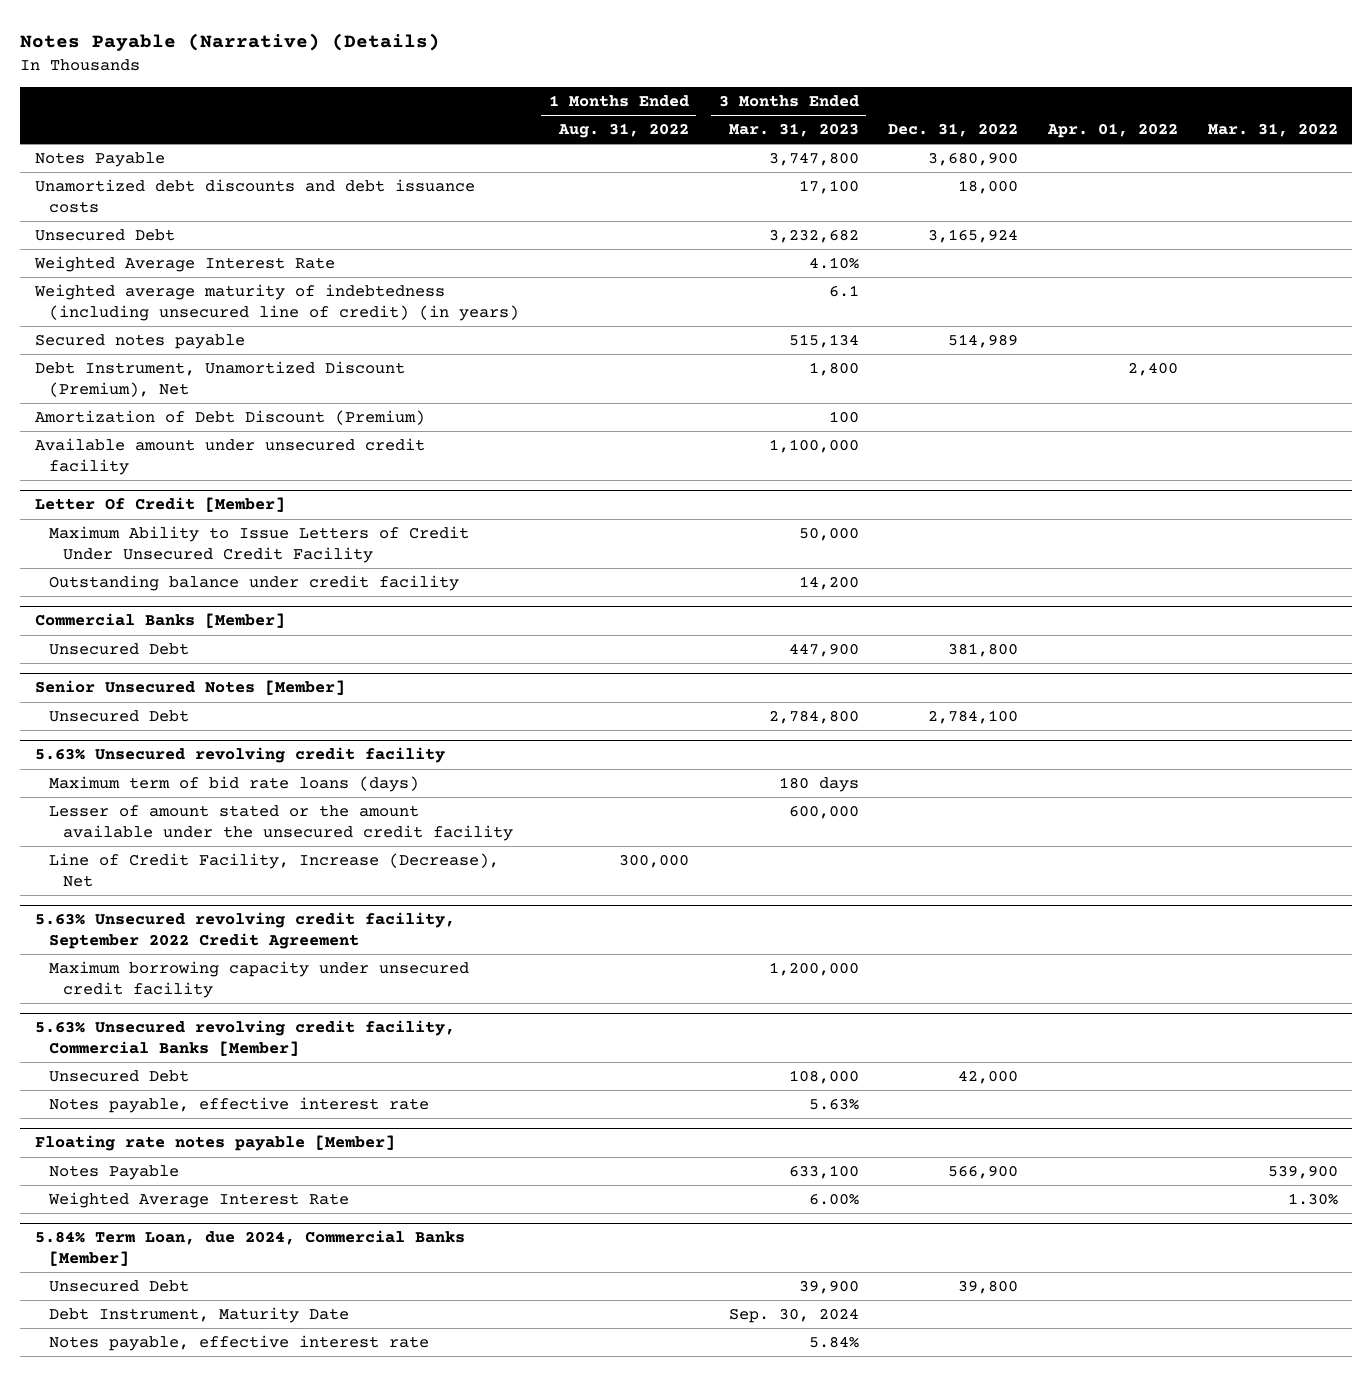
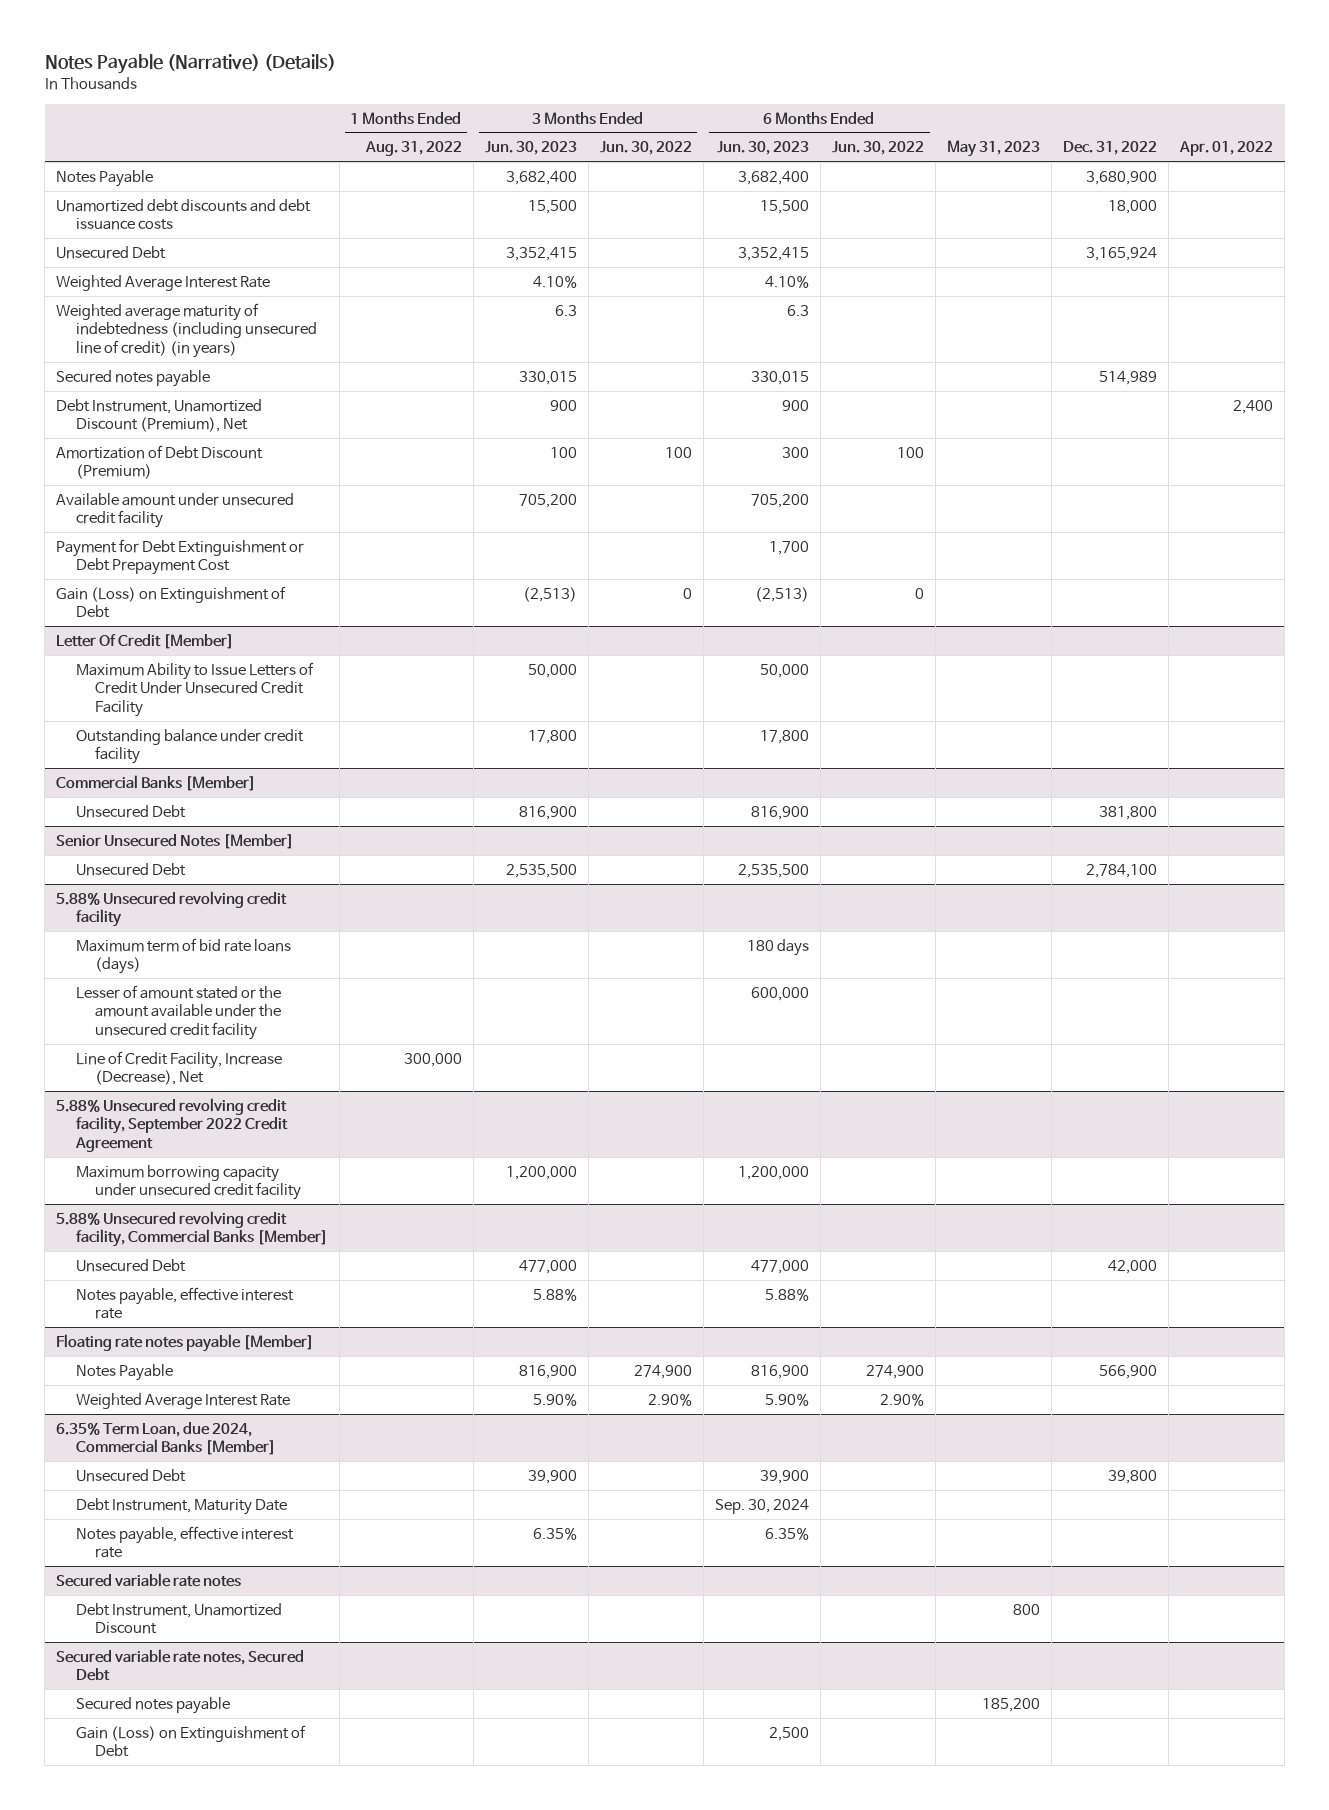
- | 1 Months Ended Aug. 31, 2022 | 3 Months Ended Mar. 31, 2023 | Dec. 31, 2022 | Apr. 01, 2022 | Mar. 31, 2022
+ | 1 Months Ended Aug. 31, 2022 | 3 Months Ended Jun. 30, 2023 | 3 Months Ended Jun. 30, 2022 | 6 Months Ended Jun. 30, 2023 | 6 Months Ended Jun. 30, 2022 | May 31, 2023 | Dec. 31, 2022 | Apr. 01, 2022
+ Payment for Debt Extinguishment or Debt Prepayment Cost | | | | 1,700 | | | |
+ Gain (Loss) on Extinguishment of Debt | | (2,513) | 0 | (2,513) | 0 | | |
- 5.63% Unsecured revolving credit facility
+ 5.88% Unsecured revolving credit facility
- 5.63% Unsecured revolving credit facility, September 2022 Credit Agreement
+ 5.88% Unsecured revolving credit facility, September 2022 Credit Agreement
- 5.63% Unsecured revolving credit facility, Commercial Banks [Member]
+ 5.88% Unsecured revolving credit facility, Commercial Banks [Member]
- 5.84% Term Loan, due 2024, Commercial Banks [Member]
+ 6.35% Term Loan, due 2024, Commercial Banks [Member]
+ Secured variable rate notes
+ Debt Instrument, Unamortized Discount | | | | | | 800 | |
+ Secured variable rate notes, Secured Debt
+ Secured notes payable | | | | | | 185,200 | |
+ Gain (Loss) on Extinguishment of Debt | | | | 2,500 | | | |

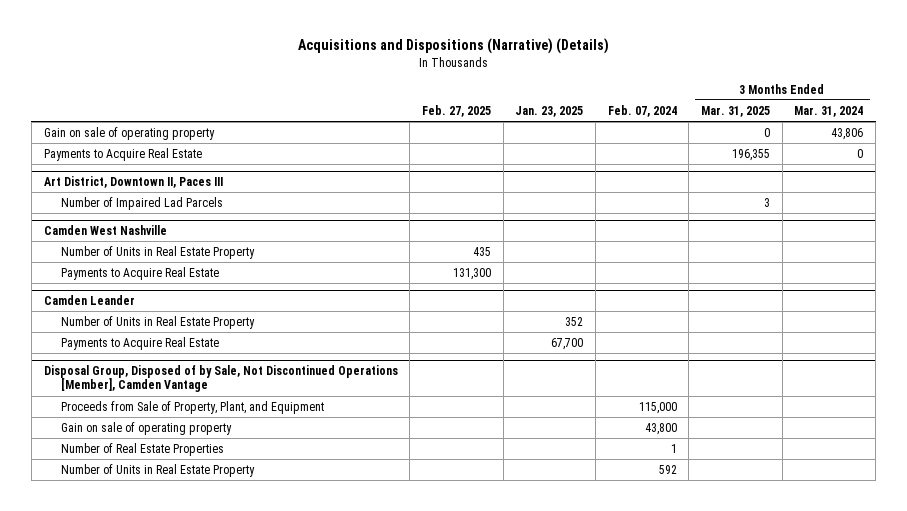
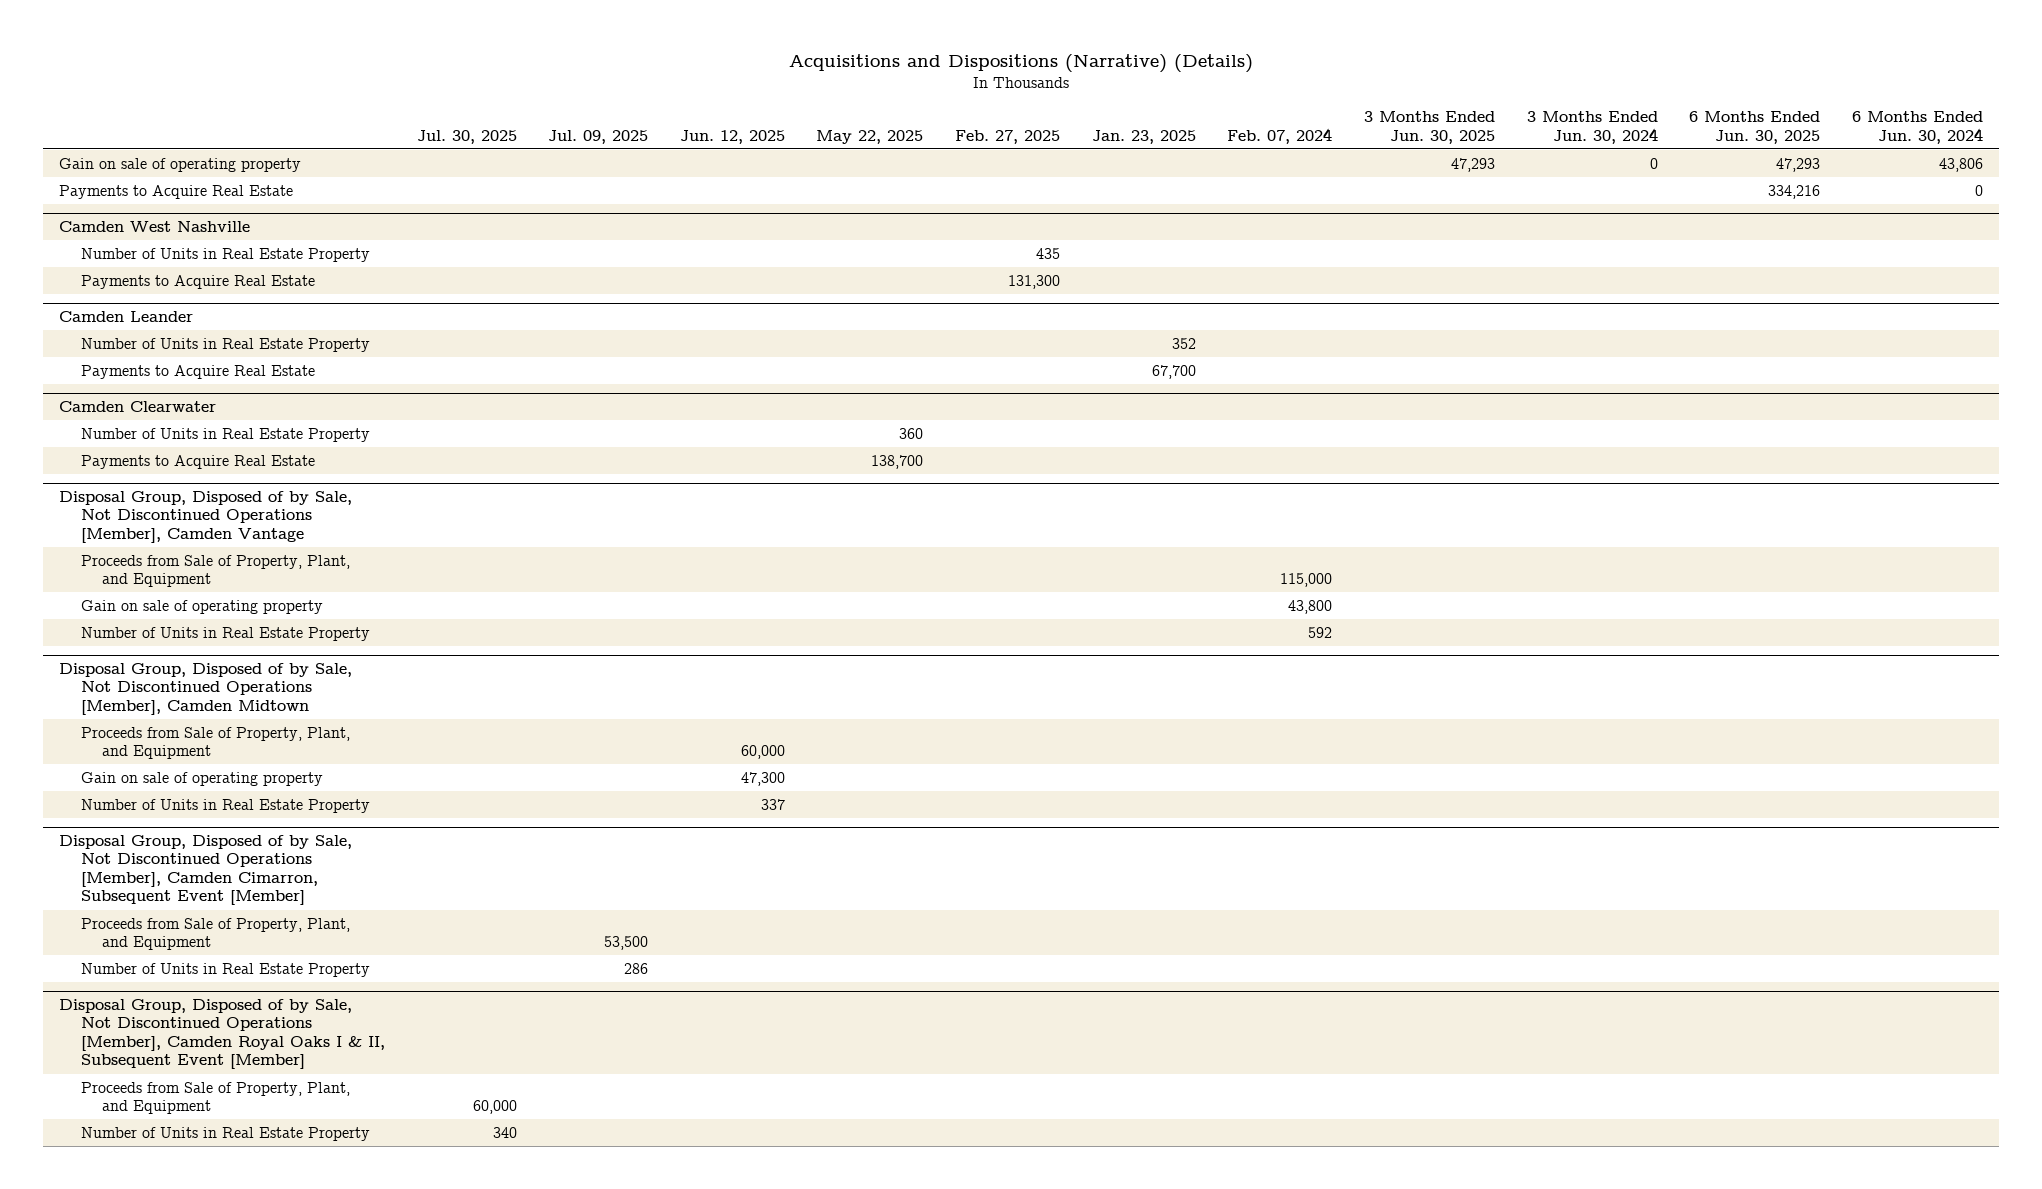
- | Feb. 27, 2025 | Jan. 23, 2025 | Feb. 07, 2024 | 3 Months Ended Mar. 31, 2025 | 3 Months Ended Mar. 31, 2024
+ | Jul. 30, 2025 | Jul. 09, 2025 | Jun. 12, 2025 | May 22, 2025 | Feb. 27, 2025 | Jan. 23, 2025 | Feb. 07, 2024 | 3 Months Ended Jun. 30, 2025 | 3 Months Ended Jun. 30, 2024 | 6 Months Ended Jun. 30, 2025 | 6 Months Ended Jun. 30, 2024
- Art District, Downtown II, Paces III
- Number of Impaired Lad Parcels | | | | 3 |
+ Camden Clearwater
+ Number of Units in Real Estate Property | | | | 360 | | | | | | |
+ Payments to Acquire Real Estate | | | | 138,700 | | | | | | |
@ Disposal Group, Disposed of by Sale, Not Discontinued Operations [Member], Camden Vantage
- Number of Real Estate Properties | | | 1 | |
+ Disposal Group, Disposed of by Sale, Not Discontinued Operations [Member], Camden Midtown
+ Proceeds from Sale of Property, Plant, and Equipment | | | 60,000 | | | | | | | |
+ Gain on sale of operating property | | | 47,300 | | | | | | | |
+ Number of Units in Real Estate Property | | | 337 | | | | | | | |
+ Disposal Group, Disposed of by Sale, Not Discontinued Operations [Member], Camden Cimarron, Subsequent Event [Member]
+ Proceeds from Sale of Property, Plant, and Equipment | | 53,500 | | | | | | | | |
+ Number of Units in Real Estate Property | | 286 | | | | | | | | |
+ Disposal Group, Disposed of by Sale, Not Discontinued Operations [Member], Camden Royal Oaks I & II, Subsequent Event [Member]
+ Proceeds from Sale of Property, Plant, and Equipment | 60,000 | | | | | | | | | |
+ Number of Units in Real Estate Property | 340 | | | | | | | | | |

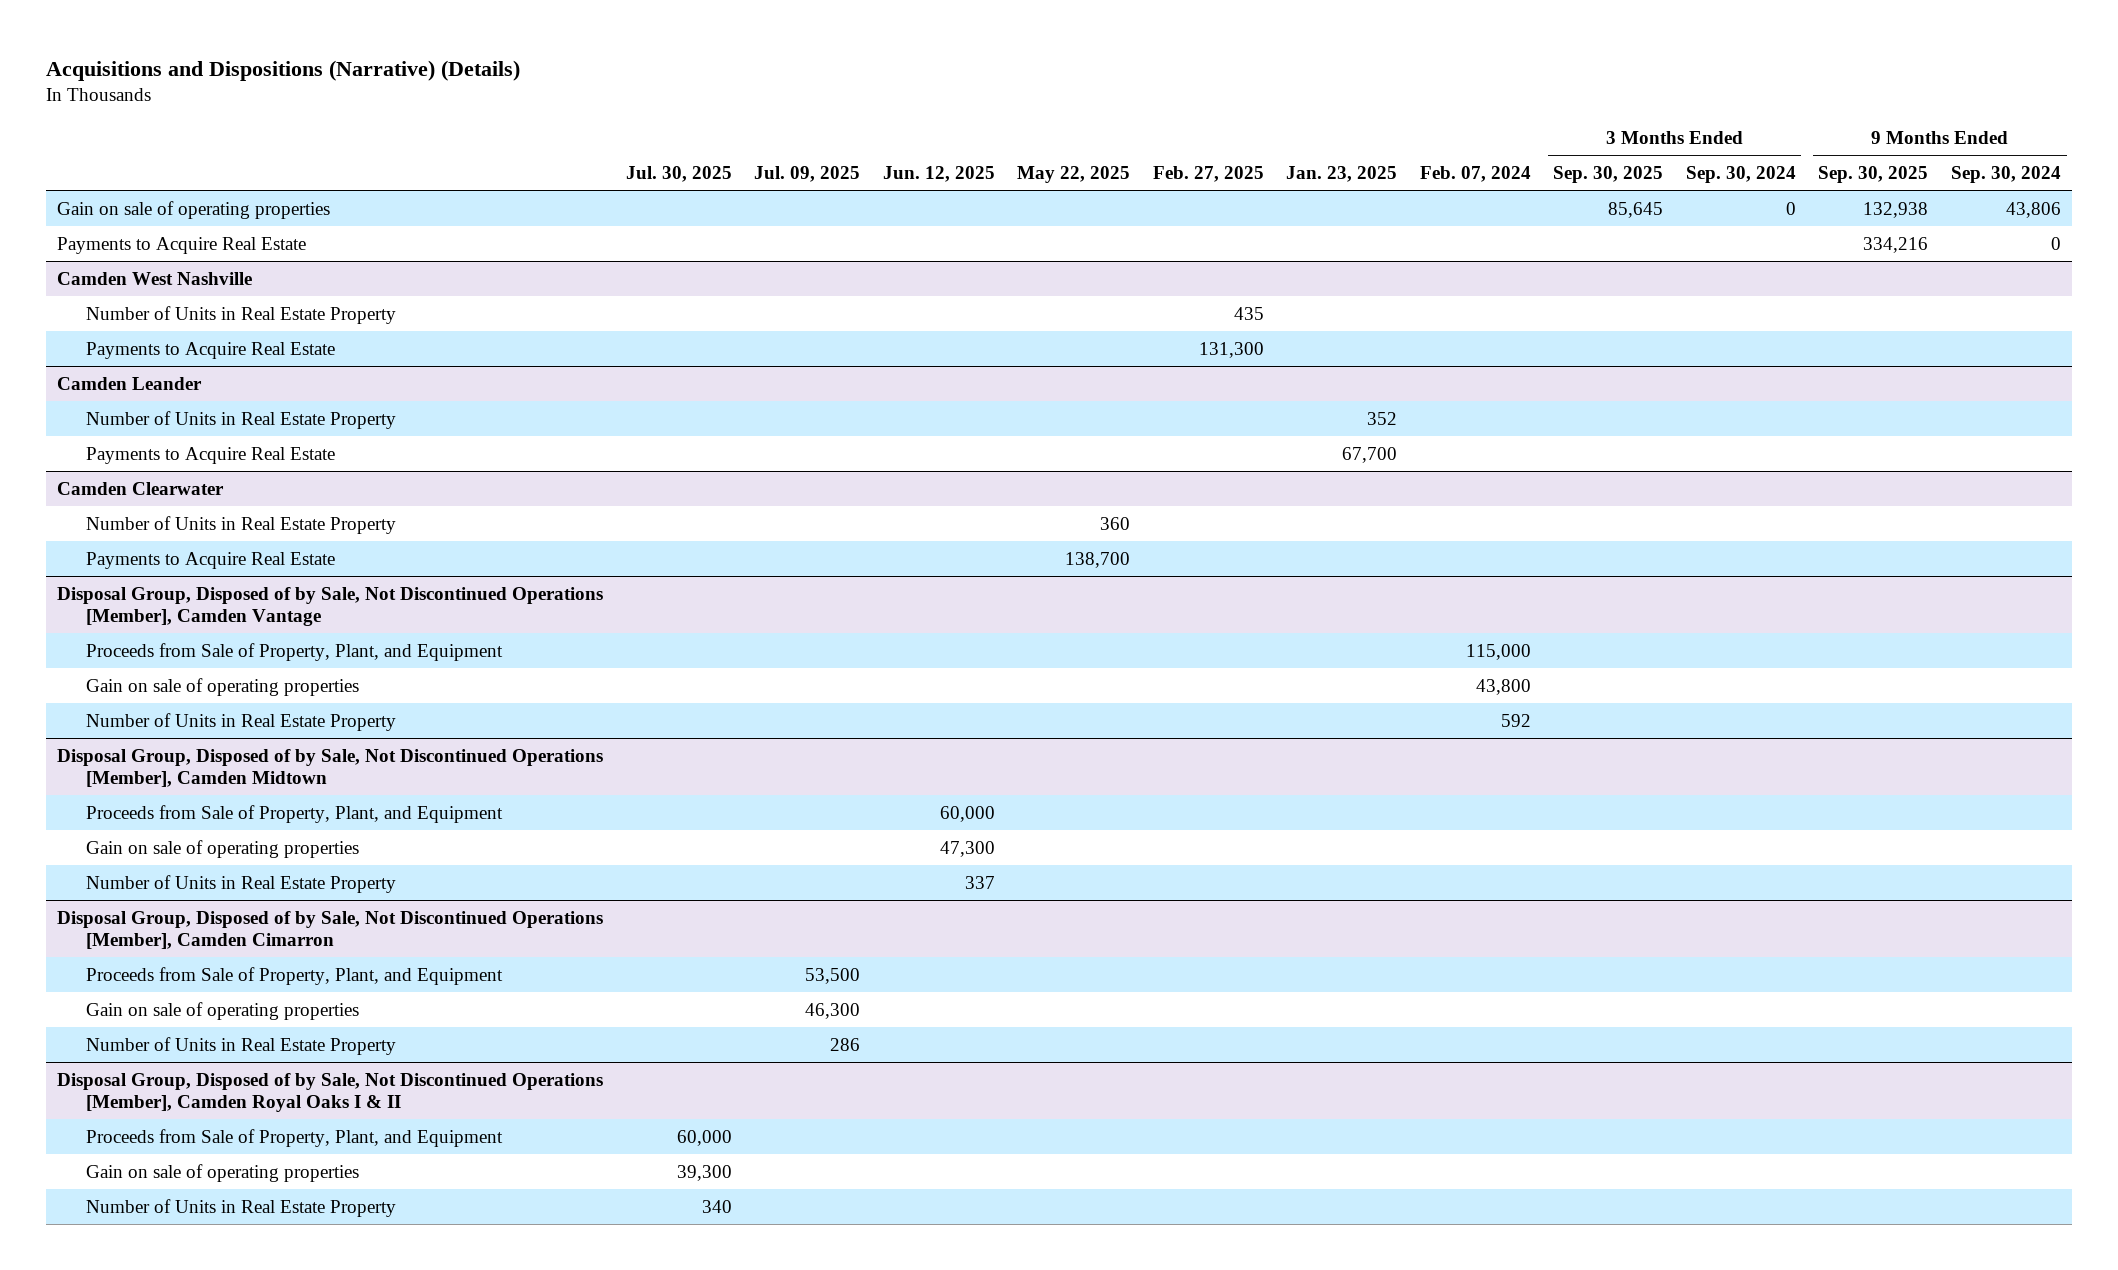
- | Jul. 30, 2025 | Jul. 09, 2025 | Jun. 12, 2025 | May 22, 2025 | Feb. 27, 2025 | Jan. 23, 2025 | Feb. 07, 2024 | 3 Months Ended Jun. 30, 2025 | 3 Months Ended Jun. 30, 2024 | 6 Months Ended Jun. 30, 2025 | 6 Months Ended Jun. 30, 2024
+ | Jul. 30, 2025 | Jul. 09, 2025 | Jun. 12, 2025 | May 22, 2025 | Feb. 27, 2025 | Jan. 23, 2025 | Feb. 07, 2024 | 3 Months Ended Sep. 30, 2025 | 3 Months Ended Sep. 30, 2024 | 9 Months Ended Sep. 30, 2025 | 9 Months Ended Sep. 30, 2024
- Gain on sale of operating property | | | | | | | | 47,293 | 0 | 47,293 | 43,806
+ Gain on sale of operating properties | | | | | | | | 85,645 | 0 | 132,938 | 43,806
@ Disposal Group, Disposed of by Sale, Not Discontinued Operations [Member], Camden Vantage
- Gain on sale of operating property | | | | | | | 43,800 | | | |
+ Gain on sale of operating properties | | | | | | | 43,800 | | | |
@ Disposal Group, Disposed of by Sale, Not Discontinued Operations [Member], Camden Midtown
- Gain on sale of operating property | | | 47,300 | | | | | | | |
+ Gain on sale of operating properties | | | 47,300 | | | | | | | |
- Disposal Group, Disposed of by Sale, Not Discontinued Operations [Member], Camden Cimarron, Subsequent Event [Member]
+ Disposal Group, Disposed of by Sale, Not Discontinued Operations [Member], Camden Cimarron
+ Gain on sale of operating properties | | 46,300 | | | | | | | | |
- Disposal Group, Disposed of by Sale, Not Discontinued Operations [Member], Camden Royal Oaks I & II, Subsequent Event [Member]
+ Disposal Group, Disposed of by Sale, Not Discontinued Operations [Member], Camden Royal Oaks I & II
+ Gain on sale of operating properties | 39,300 | | | | | | | | | |

